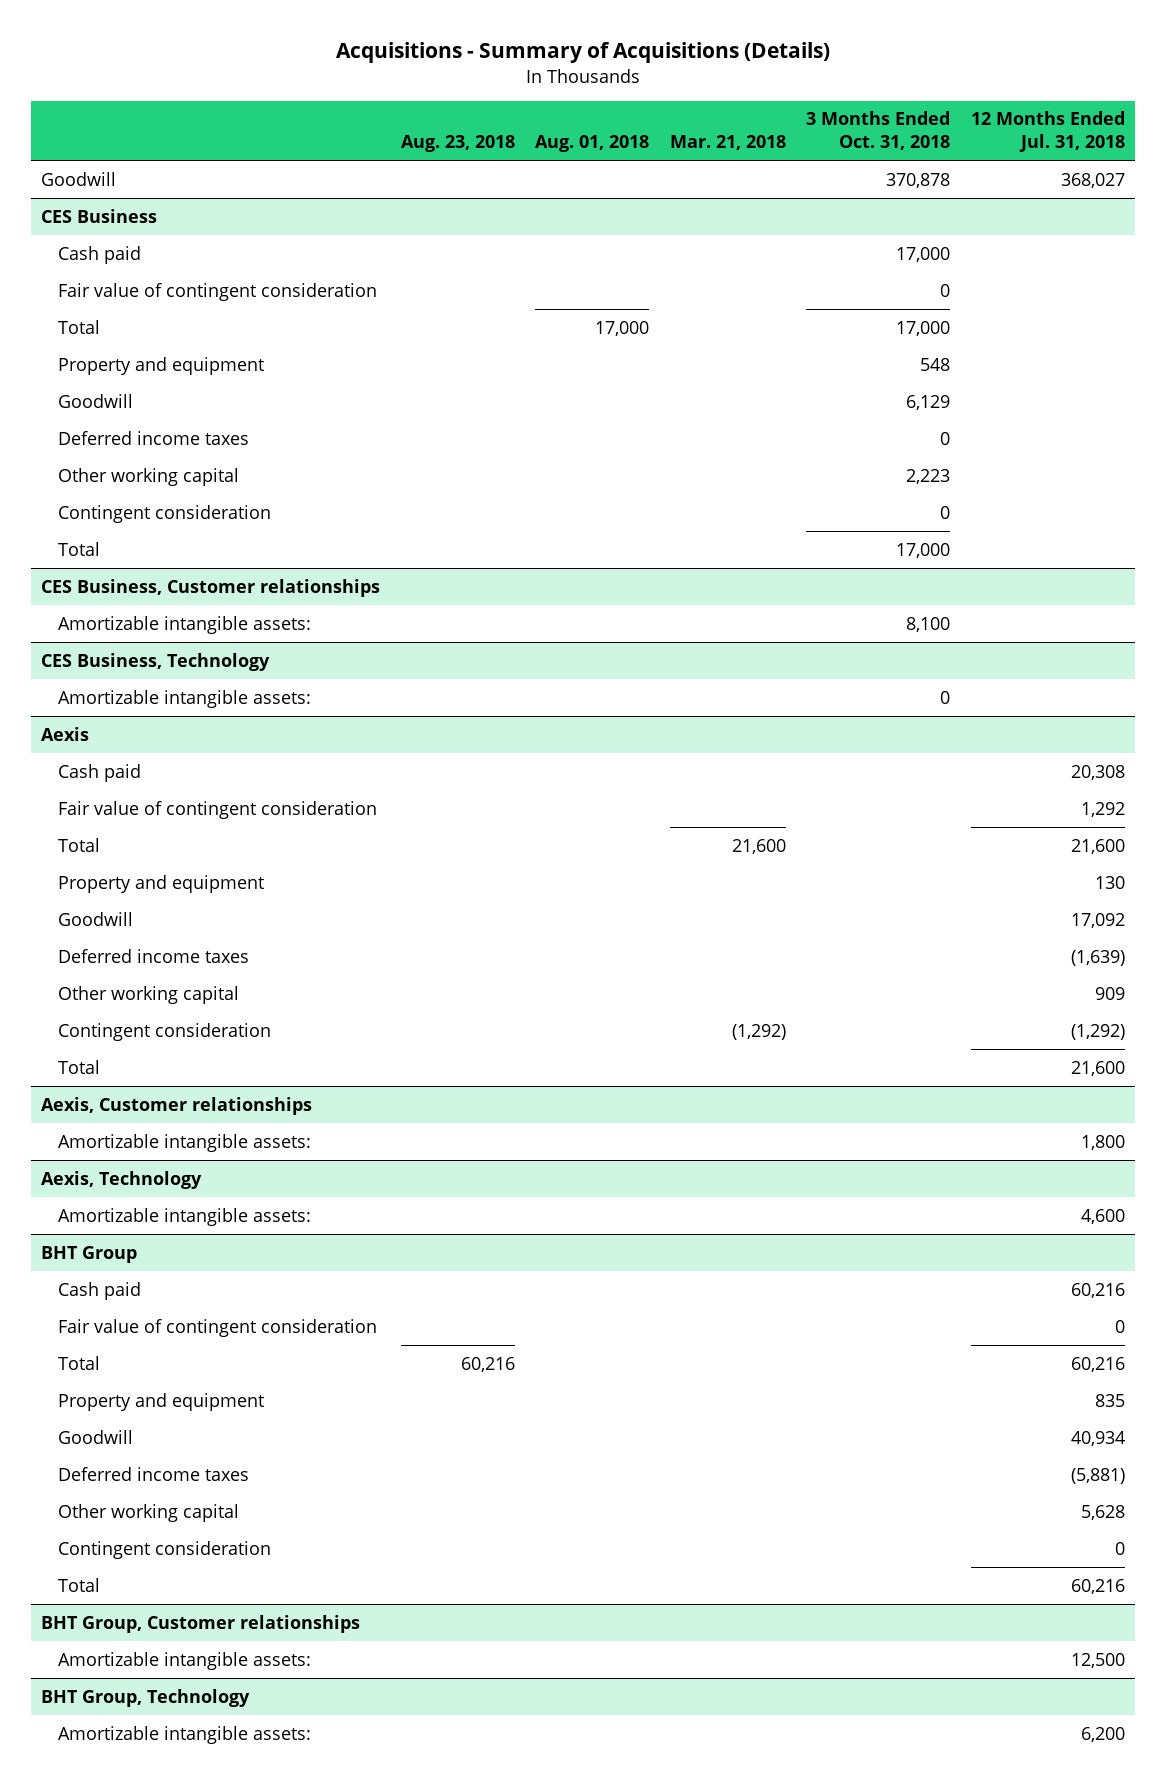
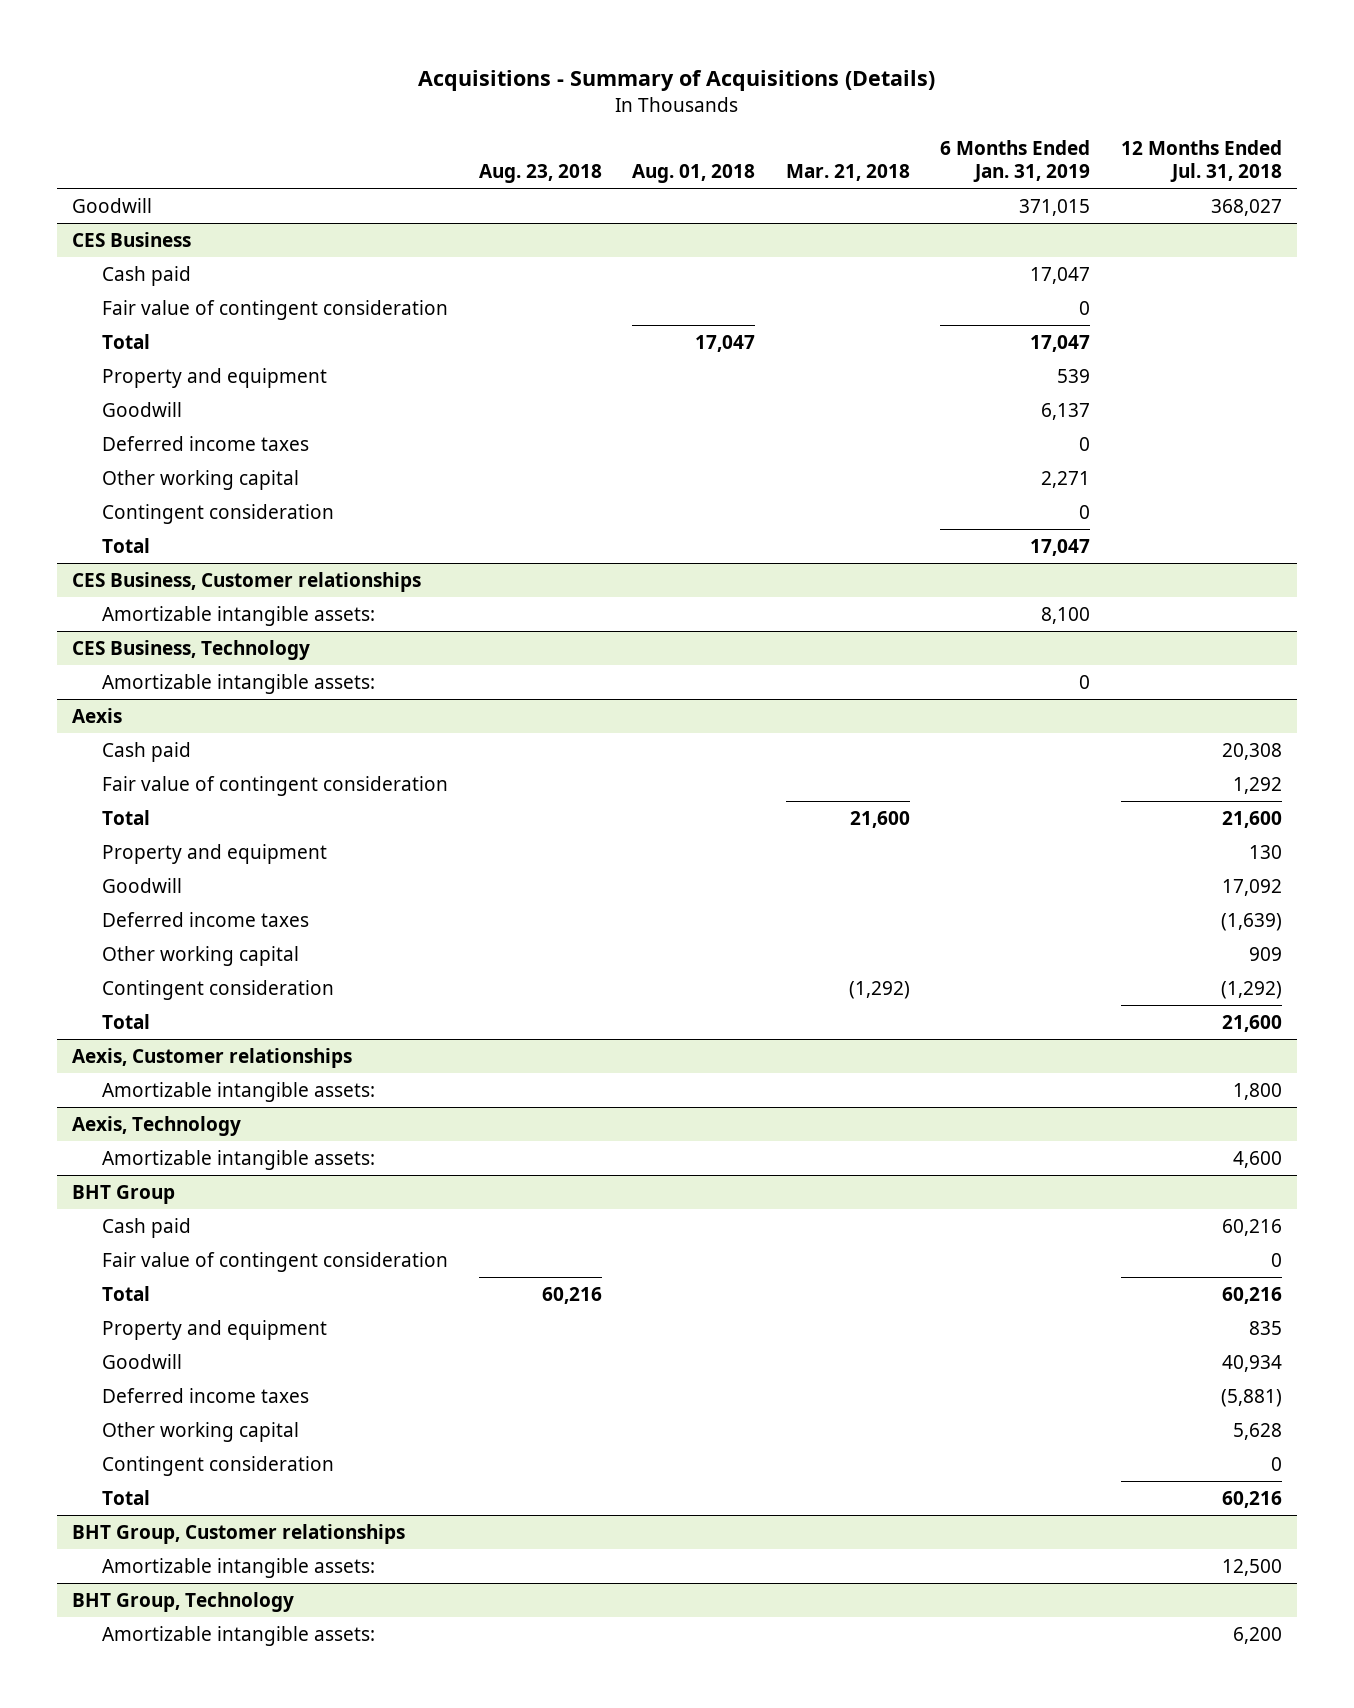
- | Aug. 23, 2018 | Aug. 01, 2018 | Mar. 21, 2018 | 3 Months Ended Oct. 31, 2018 | 12 Months Ended Jul. 31, 2018
+ | Aug. 23, 2018 | Aug. 01, 2018 | Mar. 21, 2018 | 6 Months Ended Jan. 31, 2019 | 12 Months Ended Jul. 31, 2018
@ CES Business
- Total | | 17,000 | | 17,000 |
+ Total | | 17,047 | | 17,047 |

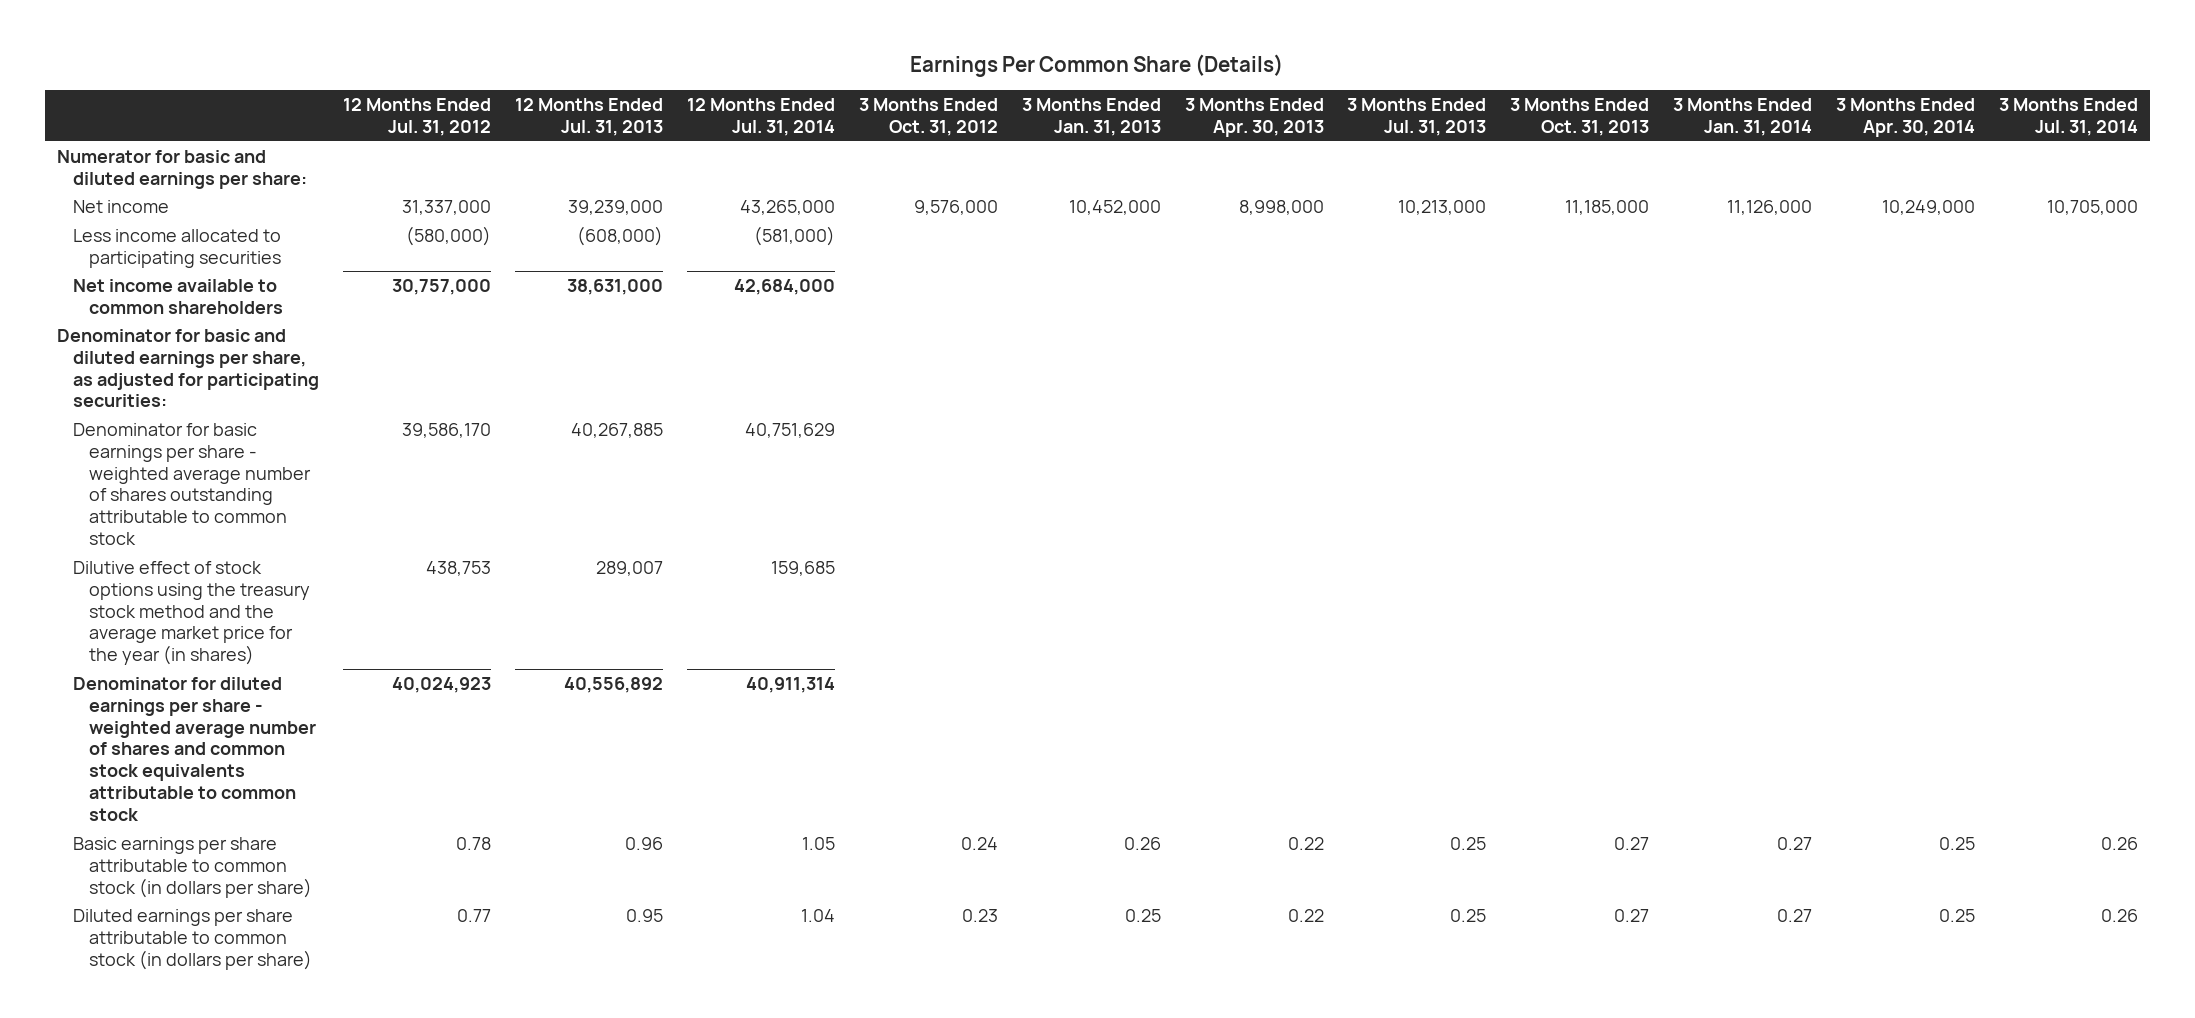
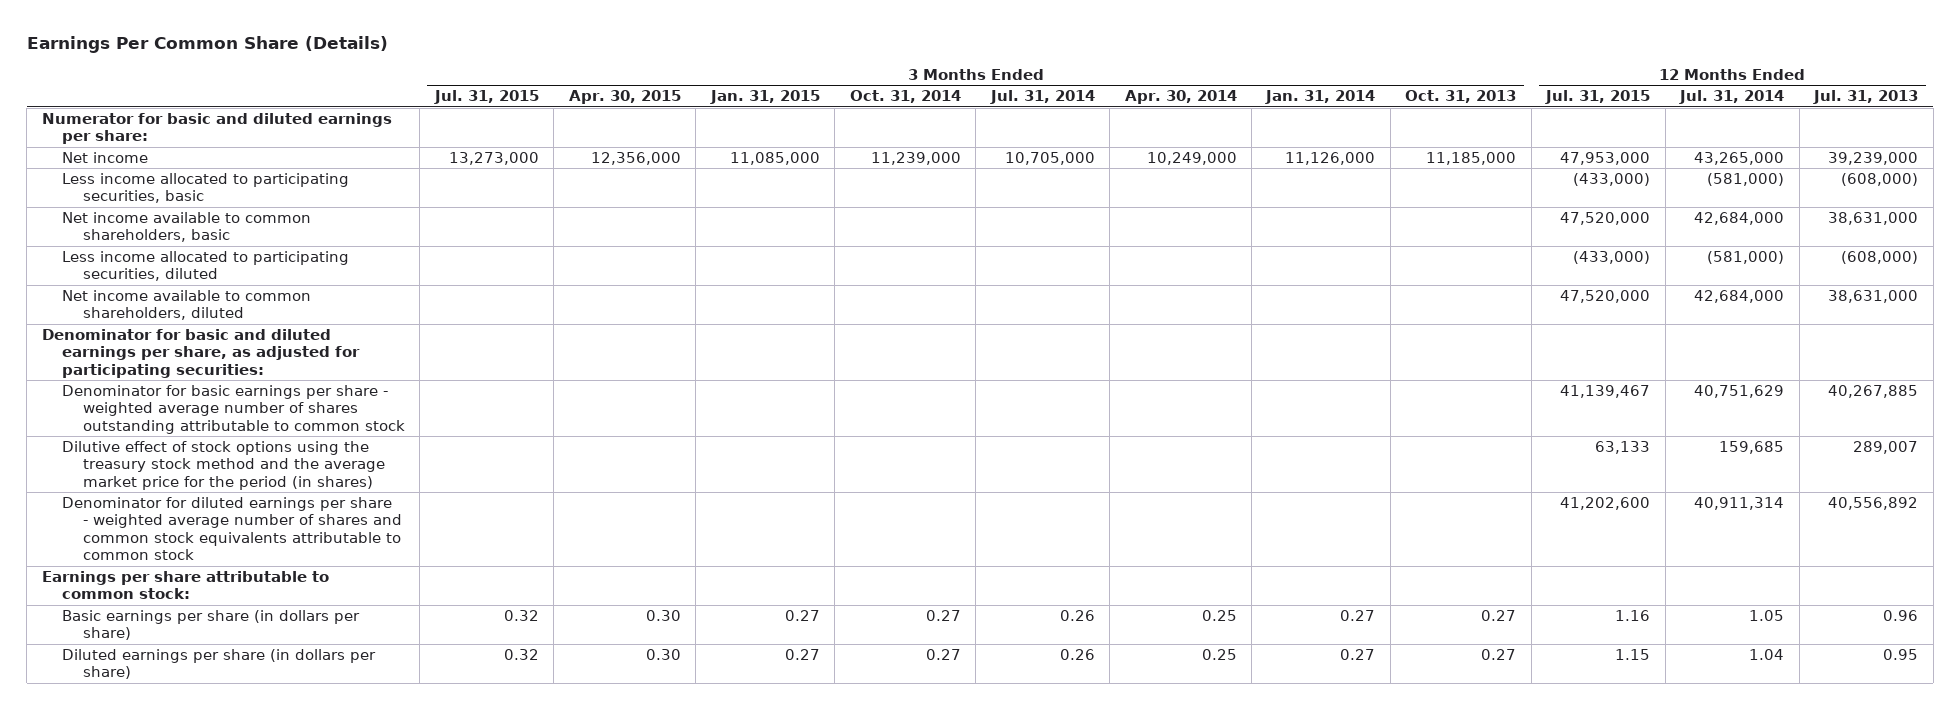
- | 12 Months Ended Jul. 31, 2012 | 12 Months Ended Jul. 31, 2013 | 12 Months Ended Jul. 31, 2014 | 3 Months Ended Oct. 31, 2012 | 3 Months Ended Jan. 31, 2013 | 3 Months Ended Apr. 30, 2013 | 3 Months Ended Jul. 31, 2013 | 3 Months Ended Oct. 31, 2013 | 3 Months Ended Jan. 31, 2014 | 3 Months Ended Apr. 30, 2014 | 3 Months Ended Jul. 31, 2014
+ | 3 Months Ended Jul. 31, 2015 | 3 Months Ended Apr. 30, 2015 | 3 Months Ended Jan. 31, 2015 | 3 Months Ended Oct. 31, 2014 | 3 Months Ended Jul. 31, 2014 | 3 Months Ended Apr. 30, 2014 | 3 Months Ended Jan. 31, 2014 | 3 Months Ended Oct. 31, 2013 | 12 Months Ended Jul. 31, 2015 | 12 Months Ended Jul. 31, 2014 | 12 Months Ended Jul. 31, 2013
- Less income allocated to participating securities | (580,000) | (608,000) | (581,000) | | | | | | | |
- Net income available to common shareholders | 30,757,000 | 38,631,000 | 42,684,000 | | | | | | | |
+ Less income allocated to participating securities, basic | | | | | | | | | (433,000) | (581,000) | (608,000)
+ Net income available to common shareholders, basic | | | | | | | | | 47,520,000 | 42,684,000 | 38,631,000
+ Less income allocated to participating securities, diluted | | | | | | | | | (433,000) | (581,000) | (608,000)
+ Net income available to common shareholders, diluted | | | | | | | | | 47,520,000 | 42,684,000 | 38,631,000
- Dilutive effect of stock options using the treasury stock method and the average market price for the year (in shares) | 438,753 | 289,007 | 159,685 | | | | | | | |
+ Dilutive effect of stock options using the treasury stock method and the average market price for the period (in shares) | | | | | | | | | 63,133 | 159,685 | 289,007
- Basic earnings per share attributable to common stock (in dollars per share) | 0.78 | 0.96 | 1.05 | 0.24 | 0.26 | 0.22 | 0.25 | 0.27 | 0.27 | 0.25 | 0.26
- Diluted earnings per share attributable to common stock (in dollars per share) | 0.77 | 0.95 | 1.04 | 0.23 | 0.25 | 0.22 | 0.25 | 0.27 | 0.27 | 0.25 | 0.26
+ Earnings per share attributable to common stock:
+ Basic earnings per share (in dollars per share) | 0.32 | 0.30 | 0.27 | 0.27 | 0.26 | 0.25 | 0.27 | 0.27 | 1.16 | 1.05 | 0.96
+ Diluted earnings per share (in dollars per share) | 0.32 | 0.30 | 0.27 | 0.27 | 0.26 | 0.25 | 0.27 | 0.27 | 1.15 | 1.04 | 0.95

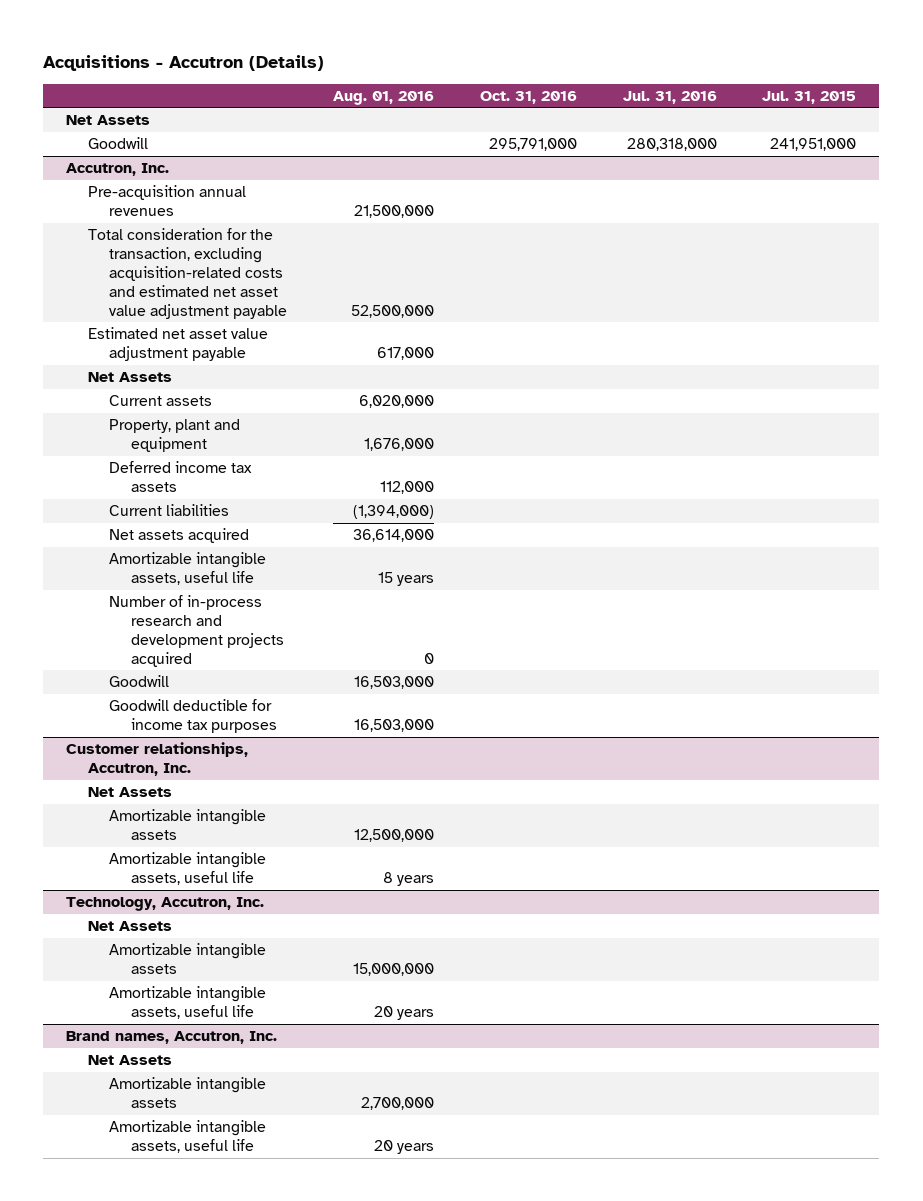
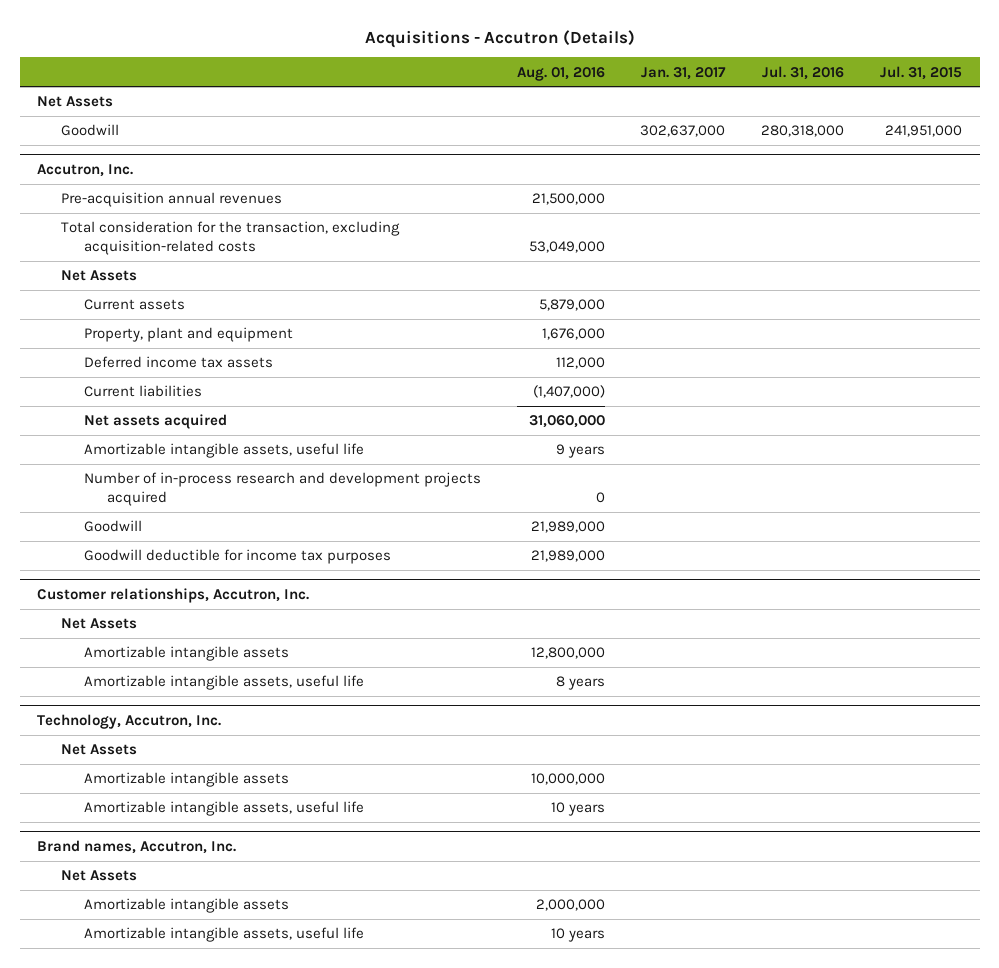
- | Aug. 01, 2016 | Oct. 31, 2016 | Jul. 31, 2016 | Jul. 31, 2015
+ | Aug. 01, 2016 | Jan. 31, 2017 | Jul. 31, 2016 | Jul. 31, 2015
@ Accutron, Inc.
- Total consideration for the transaction, excluding acquisition-related costs and estimated net asset value adjustment payable | 52,500,000 | | |
- Estimated net asset value adjustment payable | 617,000 | | |
+ Total consideration for the transaction, excluding acquisition-related costs | 53,049,000 | | |
- Current assets | 6,020,000 | | |
+ Current assets | 5,879,000 | | |
- Current liabilities | (1,394,000) | | |
- Net assets acquired | 36,614,000 | | |
- Amortizable intangible assets, useful life | 15 years | | |
+ Current liabilities | (1,407,000) | | |
+ Net assets acquired | 31,060,000 | | |
+ Amortizable intangible assets, useful life | 9 years | | |
- Goodwill | 16,503,000 | | |
- Goodwill deductible for income tax purposes | 16,503,000 | | |
+ Goodwill | 21,989,000 | | |
+ Goodwill deductible for income tax purposes | 21,989,000 | | |
@ Customer relationships, Accutron, Inc.
- Amortizable intangible assets | 12,500,000 | | |
+ Amortizable intangible assets | 12,800,000 | | |
@ Technology, Accutron, Inc.
- Amortizable intangible assets | 15,000,000 | | |
- Amortizable intangible assets, useful life | 20 years | | |
+ Amortizable intangible assets | 10,000,000 | | |
+ Amortizable intangible assets, useful life | 10 years | | |
@ Brand names, Accutron, Inc.
- Amortizable intangible assets | 2,700,000 | | |
- Amortizable intangible assets, useful life | 20 years | | |
+ Amortizable intangible assets | 2,000,000 | | |
+ Amortizable intangible assets, useful life | 10 years | | |

